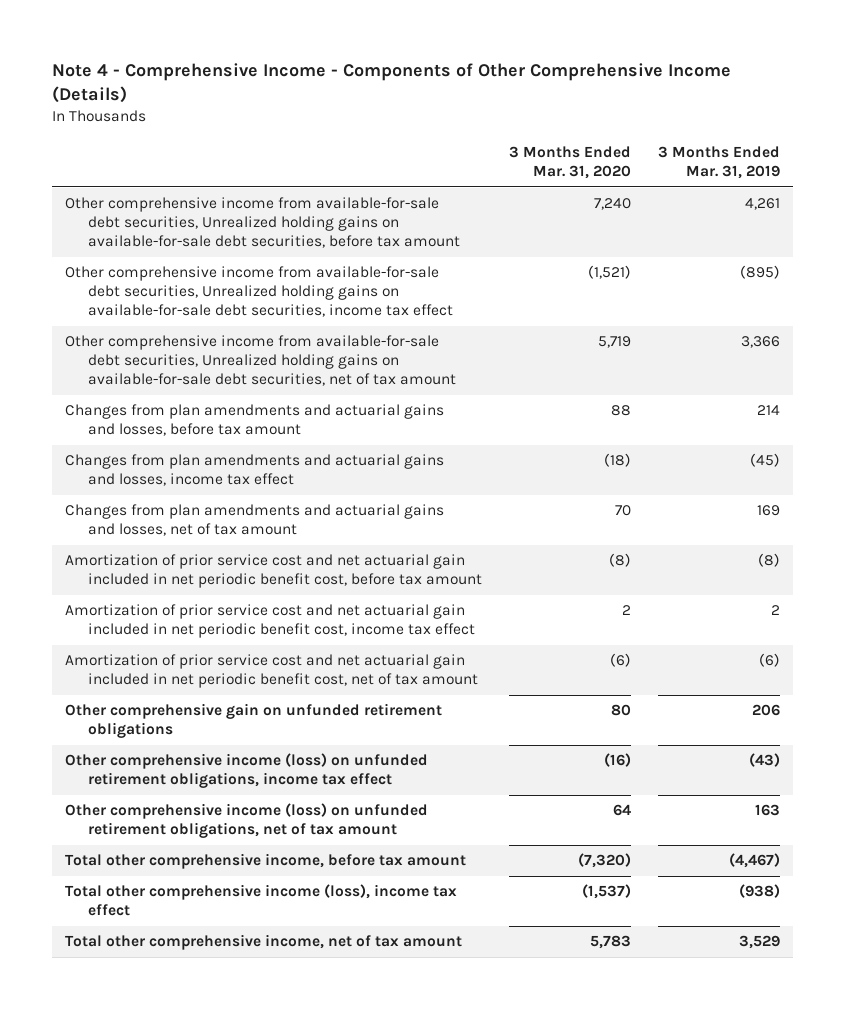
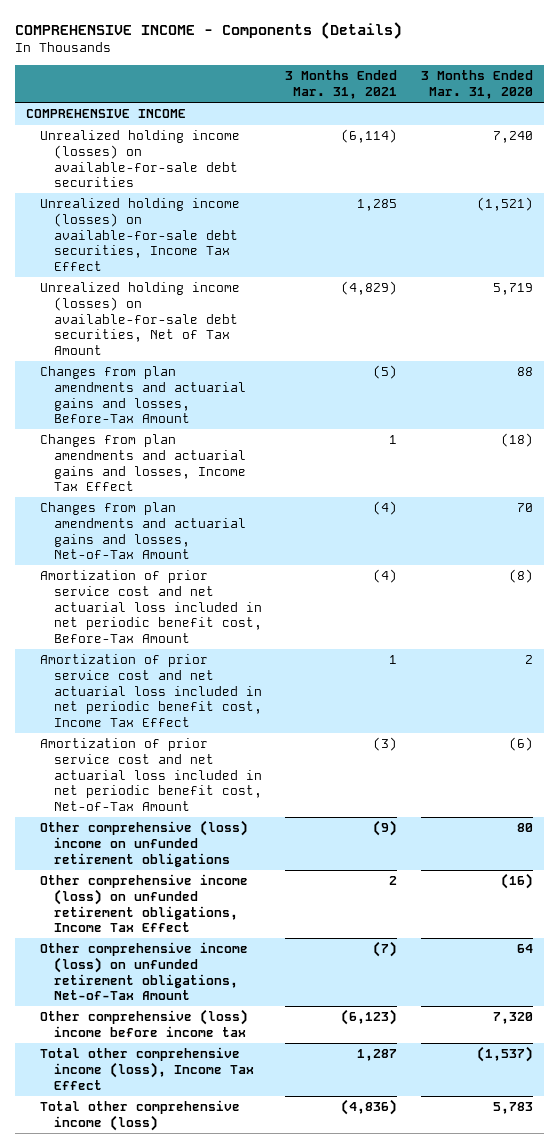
- Note 4 - Comprehensive Income - Components of Other Comprehensive Income (Details)
+ COMPREHENSIVE INCOME - Components (Details)
- | 3 Months Ended Mar. 31, 2020 | 3 Months Ended Mar. 31, 2019
+ | 3 Months Ended Mar. 31, 2021 | 3 Months Ended Mar. 31, 2020
- Other comprehensive income from available-for-sale debt securities, Unrealized holding gains on available-for-sale debt securities, before tax amount | 7,240 | 4,261
- Other comprehensive income from available-for-sale debt securities, Unrealized holding gains on available-for-sale debt securities, income tax effect | (1,521) | (895)
- Other comprehensive income from available-for-sale debt securities, Unrealized holding gains on available-for-sale debt securities, net of tax amount | 5,719 | 3,366
- Changes from plan amendments and actuarial gains and losses, before tax amount | 88 | 214
- Changes from plan amendments and actuarial gains and losses, income tax effect | (18) | (45)
- Changes from plan amendments and actuarial gains and losses, net of tax amount | 70 | 169
- Amortization of prior service cost and net actuarial gain included in net periodic benefit cost, before tax amount | (8) | (8)
- Amortization of prior service cost and net actuarial gain included in net periodic benefit cost, income tax effect | 2 | 2
- Amortization of prior service cost and net actuarial gain included in net periodic benefit cost, net of tax amount | (6) | (6)
- Other comprehensive gain on unfunded retirement obligations | 80 | 206
- Other comprehensive income (loss) on unfunded retirement obligations, income tax effect | (16) | (43)
- Other comprehensive income (loss) on unfunded retirement obligations, net of tax amount | 64 | 163
- Total other comprehensive income, before tax amount | (7,320) | (4,467)
- Total other comprehensive income (loss), income tax effect | (1,537) | (938)
- Total other comprehensive income, net of tax amount | 5,783 | 3,529
+ COMPREHENSIVE INCOME
+ Unrealized holding income (losses) on available-for-sale debt securities | (6,114) | 7,240
+ Unrealized holding income (losses) on available-for-sale debt securities, Income Tax Effect | 1,285 | (1,521)
+ Unrealized holding income (losses) on available-for-sale debt securities, Net of Tax Amount | (4,829) | 5,719
+ Changes from plan amendments and actuarial gains and losses, Before-Tax Amount | (5) | 88
+ Changes from plan amendments and actuarial gains and losses, Income Tax Effect | 1 | (18)
+ Changes from plan amendments and actuarial gains and losses, Net-of-Tax Amount | (4) | 70
+ Amortization of prior service cost and net actuarial loss included in net periodic benefit cost, Before-Tax Amount | (4) | (8)
+ Amortization of prior service cost and net actuarial loss included in net periodic benefit cost, Income Tax Effect | 1 | 2
+ Amortization of prior service cost and net actuarial loss included in net periodic benefit cost, Net-of-Tax Amount | (3) | (6)
+ Other comprehensive (loss) income on unfunded retirement obligations | (9) | 80
+ Other comprehensive income (loss) on unfunded retirement obligations, Income Tax Effect | 2 | (16)
+ Other comprehensive income (loss) on unfunded retirement obligations, Net-of-Tax Amount | (7) | 64
+ Other comprehensive (loss) income before income tax | (6,123) | 7,320
+ Total other comprehensive income (loss), Income Tax Effect | 1,287 | (1,537)
+ Total other comprehensive income (loss) | (4,836) | 5,783

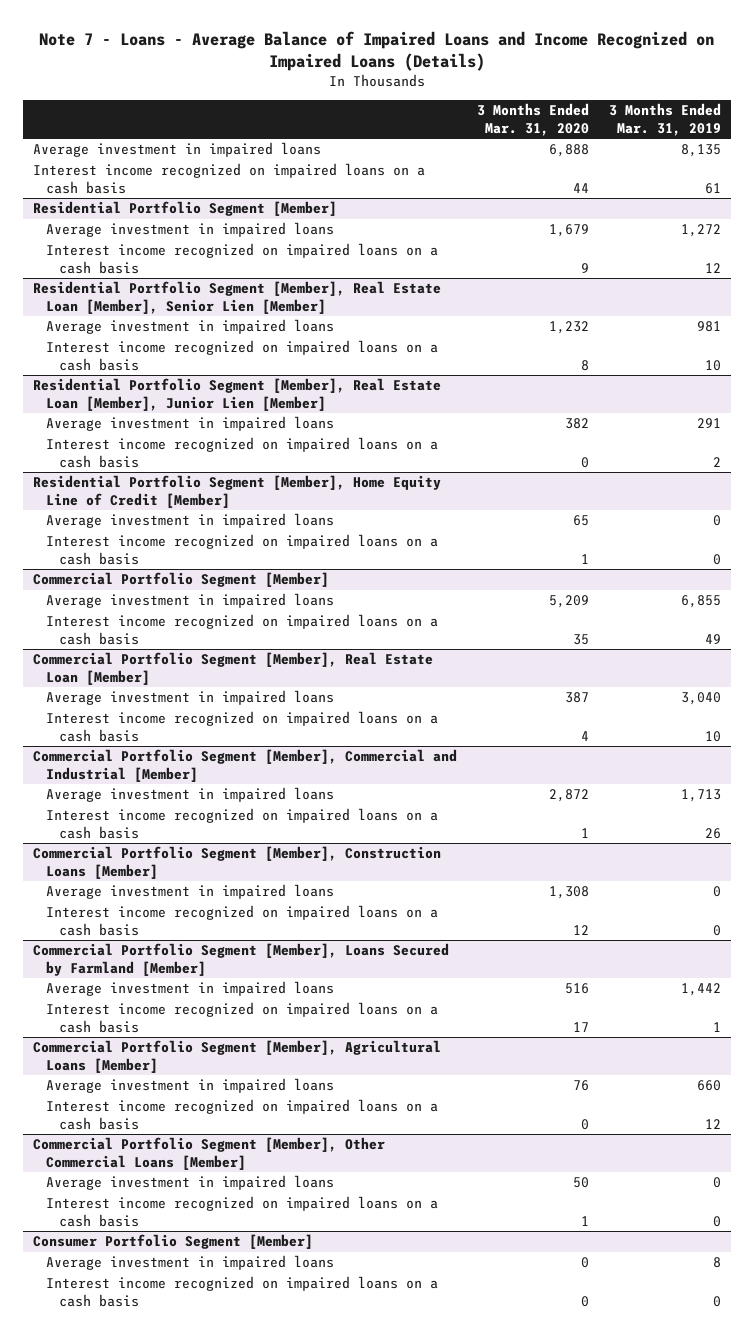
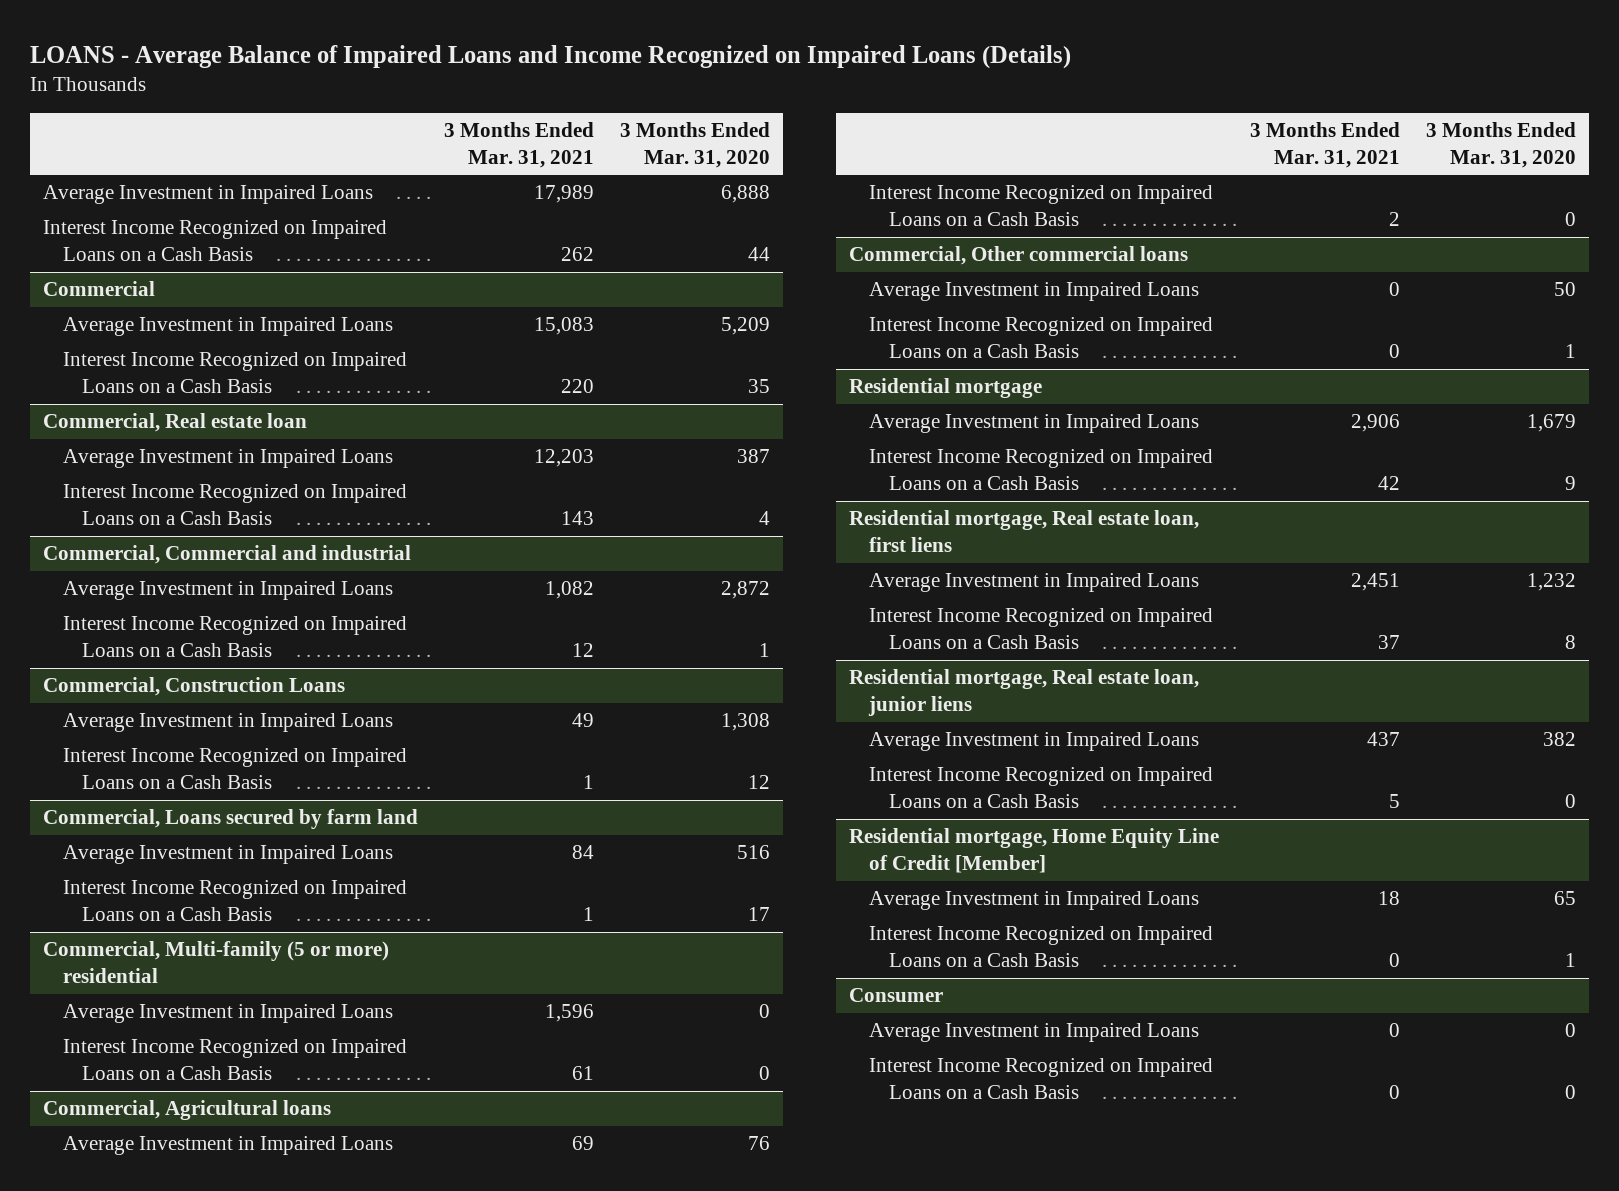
- Note 7 - Loans - Average Balance of Impaired Loans and Income Recognized on Impaired Loans (Details)
+ LOANS - Average Balance of Impaired Loans and Income Recognized on Impaired Loans (Details)
- | 3 Months Ended Mar. 31, 2020 | 3 Months Ended Mar. 31, 2019
+ | 3 Months Ended Mar. 31, 2021 | 3 Months Ended Mar. 31, 2020
- Average investment in impaired loans | 6,888 | 8,135
- Interest income recognized on impaired loans on a cash basis | 44 | 61
- Residential Portfolio Segment [Member]
- Average investment in impaired loans | 1,679 | 1,272
- Interest income recognized on impaired loans on a cash basis | 9 | 12
- Residential Portfolio Segment [Member], Real Estate Loan [Member], Senior Lien [Member]
- Average investment in impaired loans | 1,232 | 981
- Interest income recognized on impaired loans on a cash basis | 8 | 10
- Residential Portfolio Segment [Member], Real Estate Loan [Member], Junior Lien [Member]
- Average investment in impaired loans | 382 | 291
- Interest income recognized on impaired loans on a cash basis | 0 | 2
- Residential Portfolio Segment [Member], Home Equity Line of Credit [Member]
- Average investment in impaired loans | 65 | 0
- Interest income recognized on impaired loans on a cash basis | 1 | 0
- Commercial Portfolio Segment [Member]
- Average investment in impaired loans | 5,209 | 6,855
- Interest income recognized on impaired loans on a cash basis | 35 | 49
- Commercial Portfolio Segment [Member], Real Estate Loan [Member]
- Average investment in impaired loans | 387 | 3,040
- Interest income recognized on impaired loans on a cash basis | 4 | 10
- Commercial Portfolio Segment [Member], Commercial and Industrial [Member]
- Average investment in impaired loans | 2,872 | 1,713
- Interest income recognized on impaired loans on a cash basis | 1 | 26
- Commercial Portfolio Segment [Member], Construction Loans [Member]
- Average investment in impaired loans | 1,308 | 0
- Interest income recognized on impaired loans on a cash basis | 12 | 0
- Commercial Portfolio Segment [Member], Loans Secured by Farmland [Member]
- Average investment in impaired loans | 516 | 1,442
- Interest income recognized on impaired loans on a cash basis | 17 | 1
- Commercial Portfolio Segment [Member], Agricultural Loans [Member]
- Average investment in impaired loans | 76 | 660
- Interest income recognized on impaired loans on a cash basis | 0 | 12
- Commercial Portfolio Segment [Member], Other Commercial Loans [Member]
- Average investment in impaired loans | 50 | 0
- Interest income recognized on impaired loans on a cash basis | 1 | 0
- Consumer Portfolio Segment [Member]
- Average investment in impaired loans | 0 | 8
- Interest income recognized on impaired loans on a cash basis | 0 | 0
+ Average Investment in Impaired Loans | 17,989 | 6,888
+ Interest Income Recognized on Impaired Loans on a Cash Basis | 262 | 44
+ Commercial
+ Average Investment in Impaired Loans | 15,083 | 5,209
+ Interest Income Recognized on Impaired Loans on a Cash Basis | 220 | 35
+ Commercial, Real estate loan
+ Average Investment in Impaired Loans | 12,203 | 387
+ Interest Income Recognized on Impaired Loans on a Cash Basis | 143 | 4
+ Commercial, Commercial and industrial
+ Average Investment in Impaired Loans | 1,082 | 2,872
+ Interest Income Recognized on Impaired Loans on a Cash Basis | 12 | 1
+ Commercial, Construction Loans
+ Average Investment in Impaired Loans | 49 | 1,308
+ Interest Income Recognized on Impaired Loans on a Cash Basis | 1 | 12
+ Commercial, Loans secured by farm land
+ Average Investment in Impaired Loans | 84 | 516
+ Interest Income Recognized on Impaired Loans on a Cash Basis | 1 | 17
+ Commercial, Multi-family (5 or more) residential
+ Average Investment in Impaired Loans | 1,596 | 0
+ Interest Income Recognized on Impaired Loans on a Cash Basis | 61 | 0
+ Commercial, Agricultural loans
+ Average Investment in Impaired Loans | 69 | 76
+ Interest Income Recognized on Impaired Loans on a Cash Basis | 2 | 0
+ Commercial, Other commercial loans
+ Average Investment in Impaired Loans | 0 | 50
+ Interest Income Recognized on Impaired Loans on a Cash Basis | 0 | 1
+ Residential mortgage
+ Average Investment in Impaired Loans | 2,906 | 1,679
+ Interest Income Recognized on Impaired Loans on a Cash Basis | 42 | 9
+ Residential mortgage, Real estate loan, first liens
+ Average Investment in Impaired Loans | 2,451 | 1,232
+ Interest Income Recognized on Impaired Loans on a Cash Basis | 37 | 8
+ Residential mortgage, Real estate loan, junior liens
+ Average Investment in Impaired Loans | 437 | 382
+ Interest Income Recognized on Impaired Loans on a Cash Basis | 5 | 0
+ Residential mortgage, Home Equity Line of Credit [Member]
+ Average Investment in Impaired Loans | 18 | 65
+ Interest Income Recognized on Impaired Loans on a Cash Basis | 0 | 1
+ Consumer
+ Average Investment in Impaired Loans | 0 | 0
+ Interest Income Recognized on Impaired Loans on a Cash Basis | 0 | 0

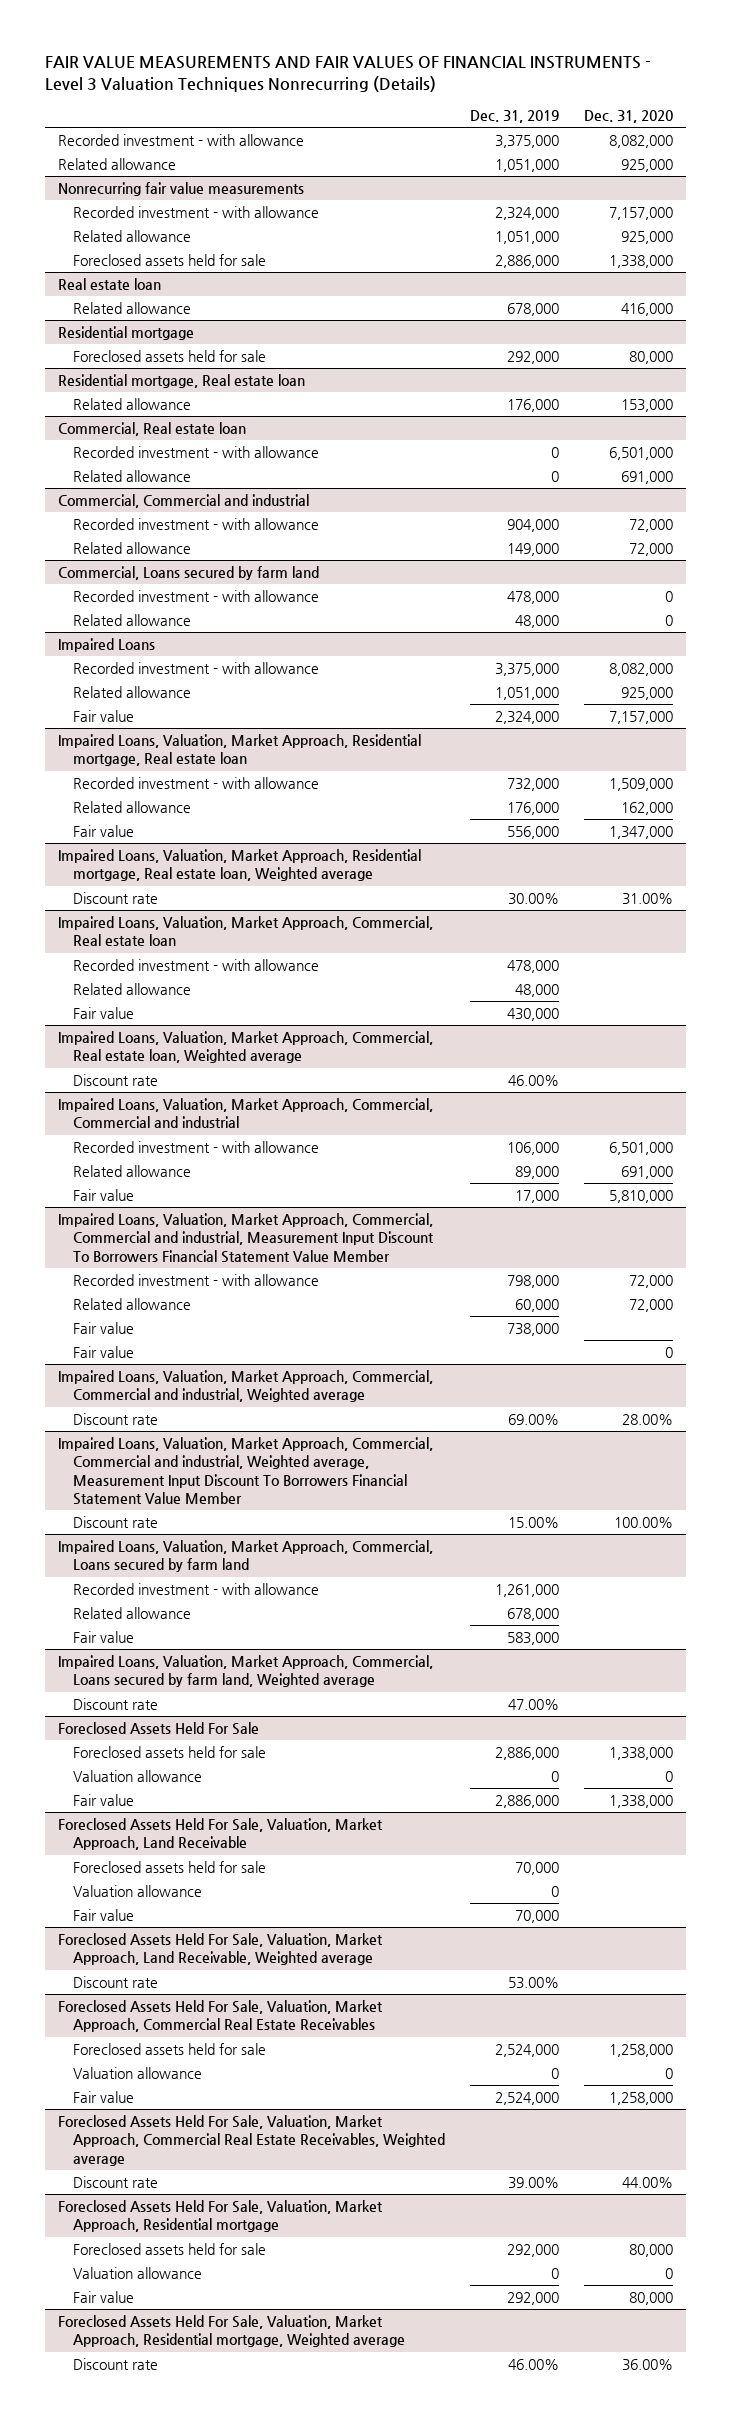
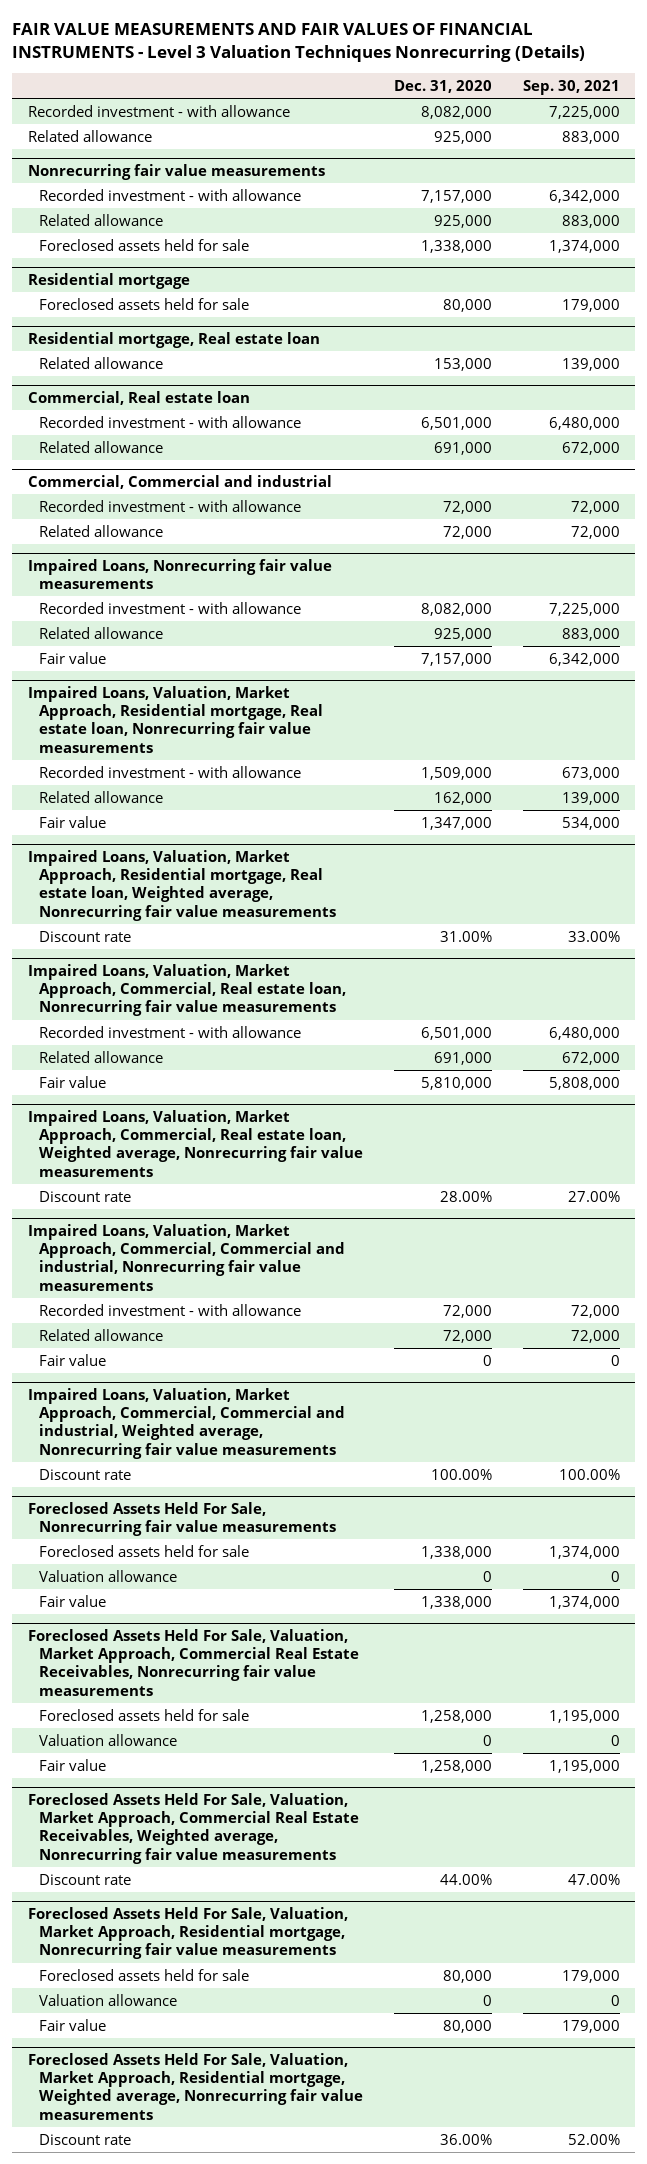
- | Dec. 31, 2019 | Dec. 31, 2020
+ | Dec. 31, 2020 | Sep. 30, 2021
- Real estate loan
- Related allowance | 678,000 | 416,000
- Commercial, Loans secured by farm land
- Recorded investment - with allowance | 478,000 | 0
- Related allowance | 48,000 | 0
- Impaired Loans
+ Impaired Loans, Nonrecurring fair value measurements
- Impaired Loans, Valuation, Market Approach, Residential mortgage, Real estate loan
+ Impaired Loans, Valuation, Market Approach, Residential mortgage, Real estate loan, Nonrecurring fair value measurements
- Impaired Loans, Valuation, Market Approach, Residential mortgage, Real estate loan, Weighted average
+ Impaired Loans, Valuation, Market Approach, Residential mortgage, Real estate loan, Weighted average, Nonrecurring fair value measurements
- Impaired Loans, Valuation, Market Approach, Commercial, Real estate loan
- Recorded investment - with allowance | 478,000 |
- Related allowance | 48,000 |
- Fair value | 430,000 |
- Impaired Loans, Valuation, Market Approach, Commercial, Real estate loan, Weighted average
- Discount rate | 46.00% |
- Impaired Loans, Valuation, Market Approach, Commercial, Commercial and industrial
+ Impaired Loans, Valuation, Market Approach, Commercial, Real estate loan, Nonrecurring fair value measurements
- Impaired Loans, Valuation, Market Approach, Commercial, Commercial and industrial, Measurement Input Discount To Borrowers Financial Statement Value Member
+ Impaired Loans, Valuation, Market Approach, Commercial, Real estate loan, Weighted average, Nonrecurring fair value measurements
+ Discount rate | 28.00% | 27.00%
+ Impaired Loans, Valuation, Market Approach, Commercial, Commercial and industrial, Nonrecurring fair value measurements
- Fair value | 738,000 |
- Impaired Loans, Valuation, Market Approach, Commercial, Commercial and industrial, Weighted average
- Discount rate | 69.00% | 28.00%
- Impaired Loans, Valuation, Market Approach, Commercial, Commercial and industrial, Weighted average, Measurement Input Discount To Borrowers Financial Statement Value Member
+ Impaired Loans, Valuation, Market Approach, Commercial, Commercial and industrial, Weighted average, Nonrecurring fair value measurements
- Impaired Loans, Valuation, Market Approach, Commercial, Loans secured by farm land
- Recorded investment - with allowance | 1,261,000 |
- Related allowance | 678,000 |
- Fair value | 583,000 |
- Impaired Loans, Valuation, Market Approach, Commercial, Loans secured by farm land, Weighted average
- Discount rate | 47.00% |
- Foreclosed Assets Held For Sale
+ Foreclosed Assets Held For Sale, Nonrecurring fair value measurements
- Foreclosed Assets Held For Sale, Valuation, Market Approach, Land Receivable
- Foreclosed assets held for sale | 70,000 |
- Valuation allowance | 0 |
- Fair value | 70,000 |
- Foreclosed Assets Held For Sale, Valuation, Market Approach, Land Receivable, Weighted average
- Discount rate | 53.00% |
- Foreclosed Assets Held For Sale, Valuation, Market Approach, Commercial Real Estate Receivables
+ Foreclosed Assets Held For Sale, Valuation, Market Approach, Commercial Real Estate Receivables, Nonrecurring fair value measurements
- Foreclosed Assets Held For Sale, Valuation, Market Approach, Commercial Real Estate Receivables, Weighted average
+ Foreclosed Assets Held For Sale, Valuation, Market Approach, Commercial Real Estate Receivables, Weighted average, Nonrecurring fair value measurements
- Foreclosed Assets Held For Sale, Valuation, Market Approach, Residential mortgage
+ Foreclosed Assets Held For Sale, Valuation, Market Approach, Residential mortgage, Nonrecurring fair value measurements
- Foreclosed Assets Held For Sale, Valuation, Market Approach, Residential mortgage, Weighted average
+ Foreclosed Assets Held For Sale, Valuation, Market Approach, Residential mortgage, Weighted average, Nonrecurring fair value measurements

